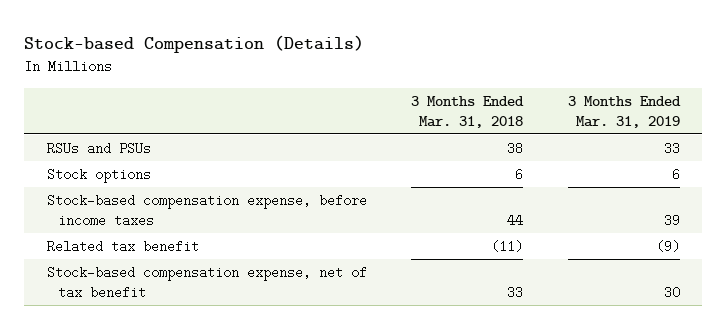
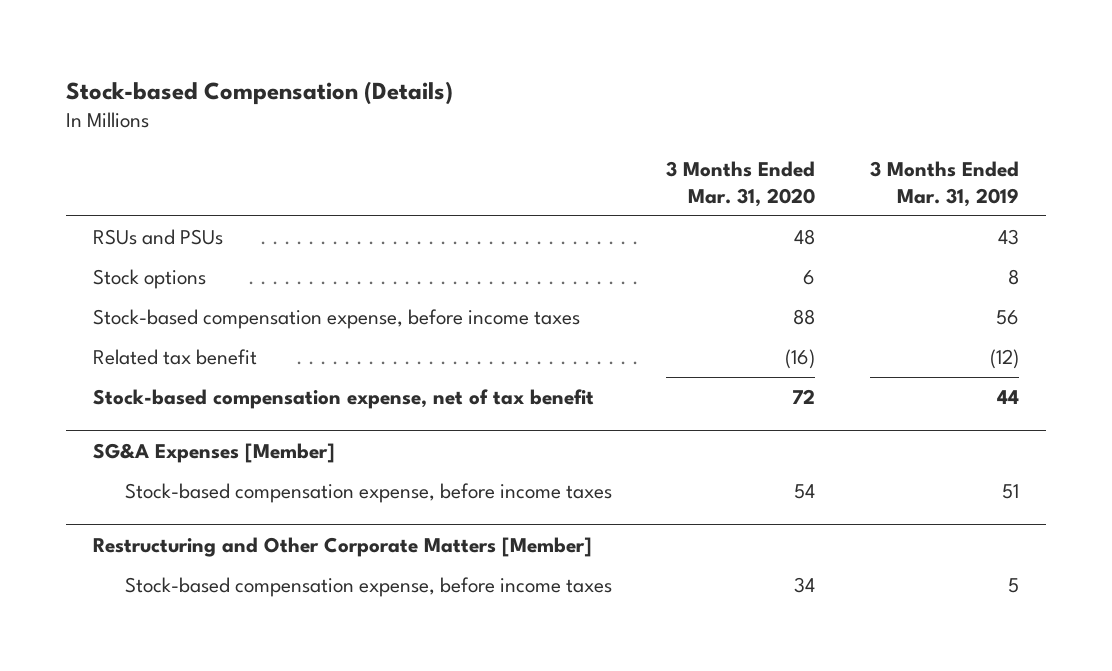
- | 3 Months Ended Mar. 31, 2018 | 3 Months Ended Mar. 31, 2019
+ | 3 Months Ended Mar. 31, 2020 | 3 Months Ended Mar. 31, 2019
- RSUs and PSUs | 38 | 33
- Stock options | 6 | 6
- Stock-based compensation expense, before income taxes | 44 | 39
- Related tax benefit | (11) | (9)
- Stock-based compensation expense, net of tax benefit | 33 | 30
+ RSUs and PSUs | 48 | 43
+ Stock options | 6 | 8
+ Stock-based compensation expense, before income taxes | 88 | 56
+ Related tax benefit | (16) | (12)
+ Stock-based compensation expense, net of tax benefit | 72 | 44
+ SG&A Expenses [Member]
+ Stock-based compensation expense, before income taxes | 54 | 51
+ Restructuring and Other Corporate Matters [Member]
+ Stock-based compensation expense, before income taxes | 34 | 5

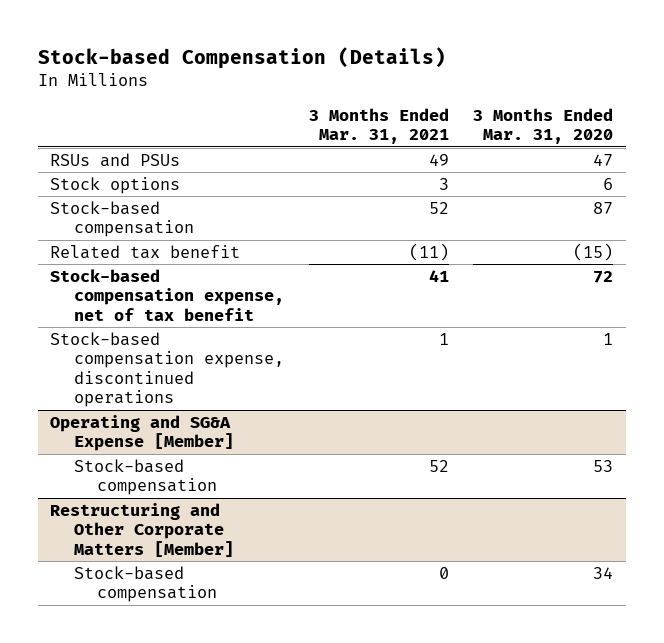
- | 3 Months Ended Mar. 31, 2020 | 3 Months Ended Mar. 31, 2019
+ | 3 Months Ended Mar. 31, 2021 | 3 Months Ended Mar. 31, 2020
- RSUs and PSUs | 48 | 43
+ RSUs and PSUs | 49 | 47
- Stock-based compensation expense, before income taxes | 88 | 56
- Related tax benefit | (16) | (12)
+ Stock-based compensation | 52 | 87
+ Related tax benefit | (11) | (15)
- SG&A Expenses [Member]
- Stock-based compensation expense, before income taxes | 54 | 51
+ Stock-based compensation expense, discontinued operations | 1 | 1
+ Operating and SG&A Expense [Member]
+ Stock-based compensation | 52 | 53
@ Restructuring and Other Corporate Matters [Member]
- Stock-based compensation expense, before income taxes | 34 | 5
+ Stock-based compensation | 0 | 34

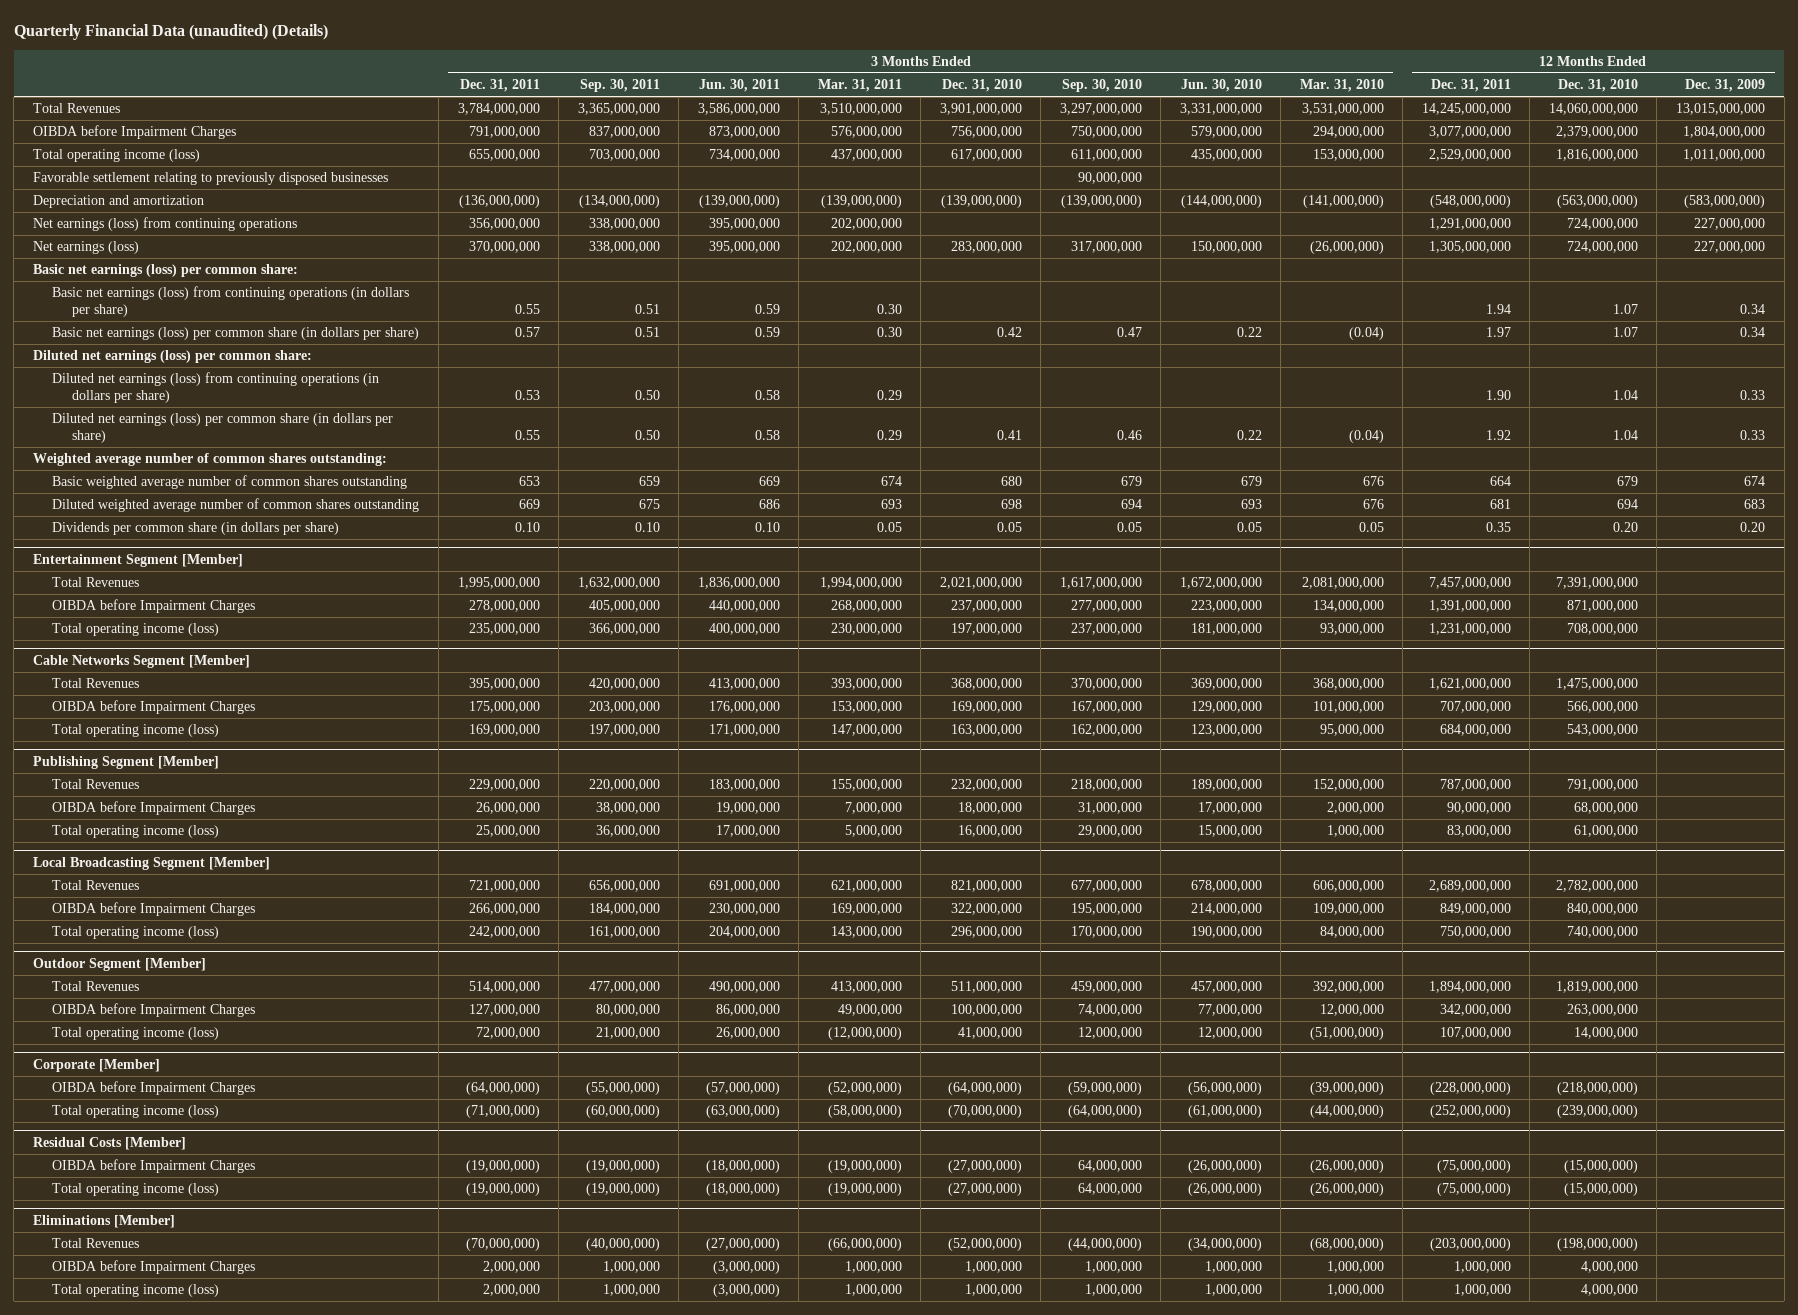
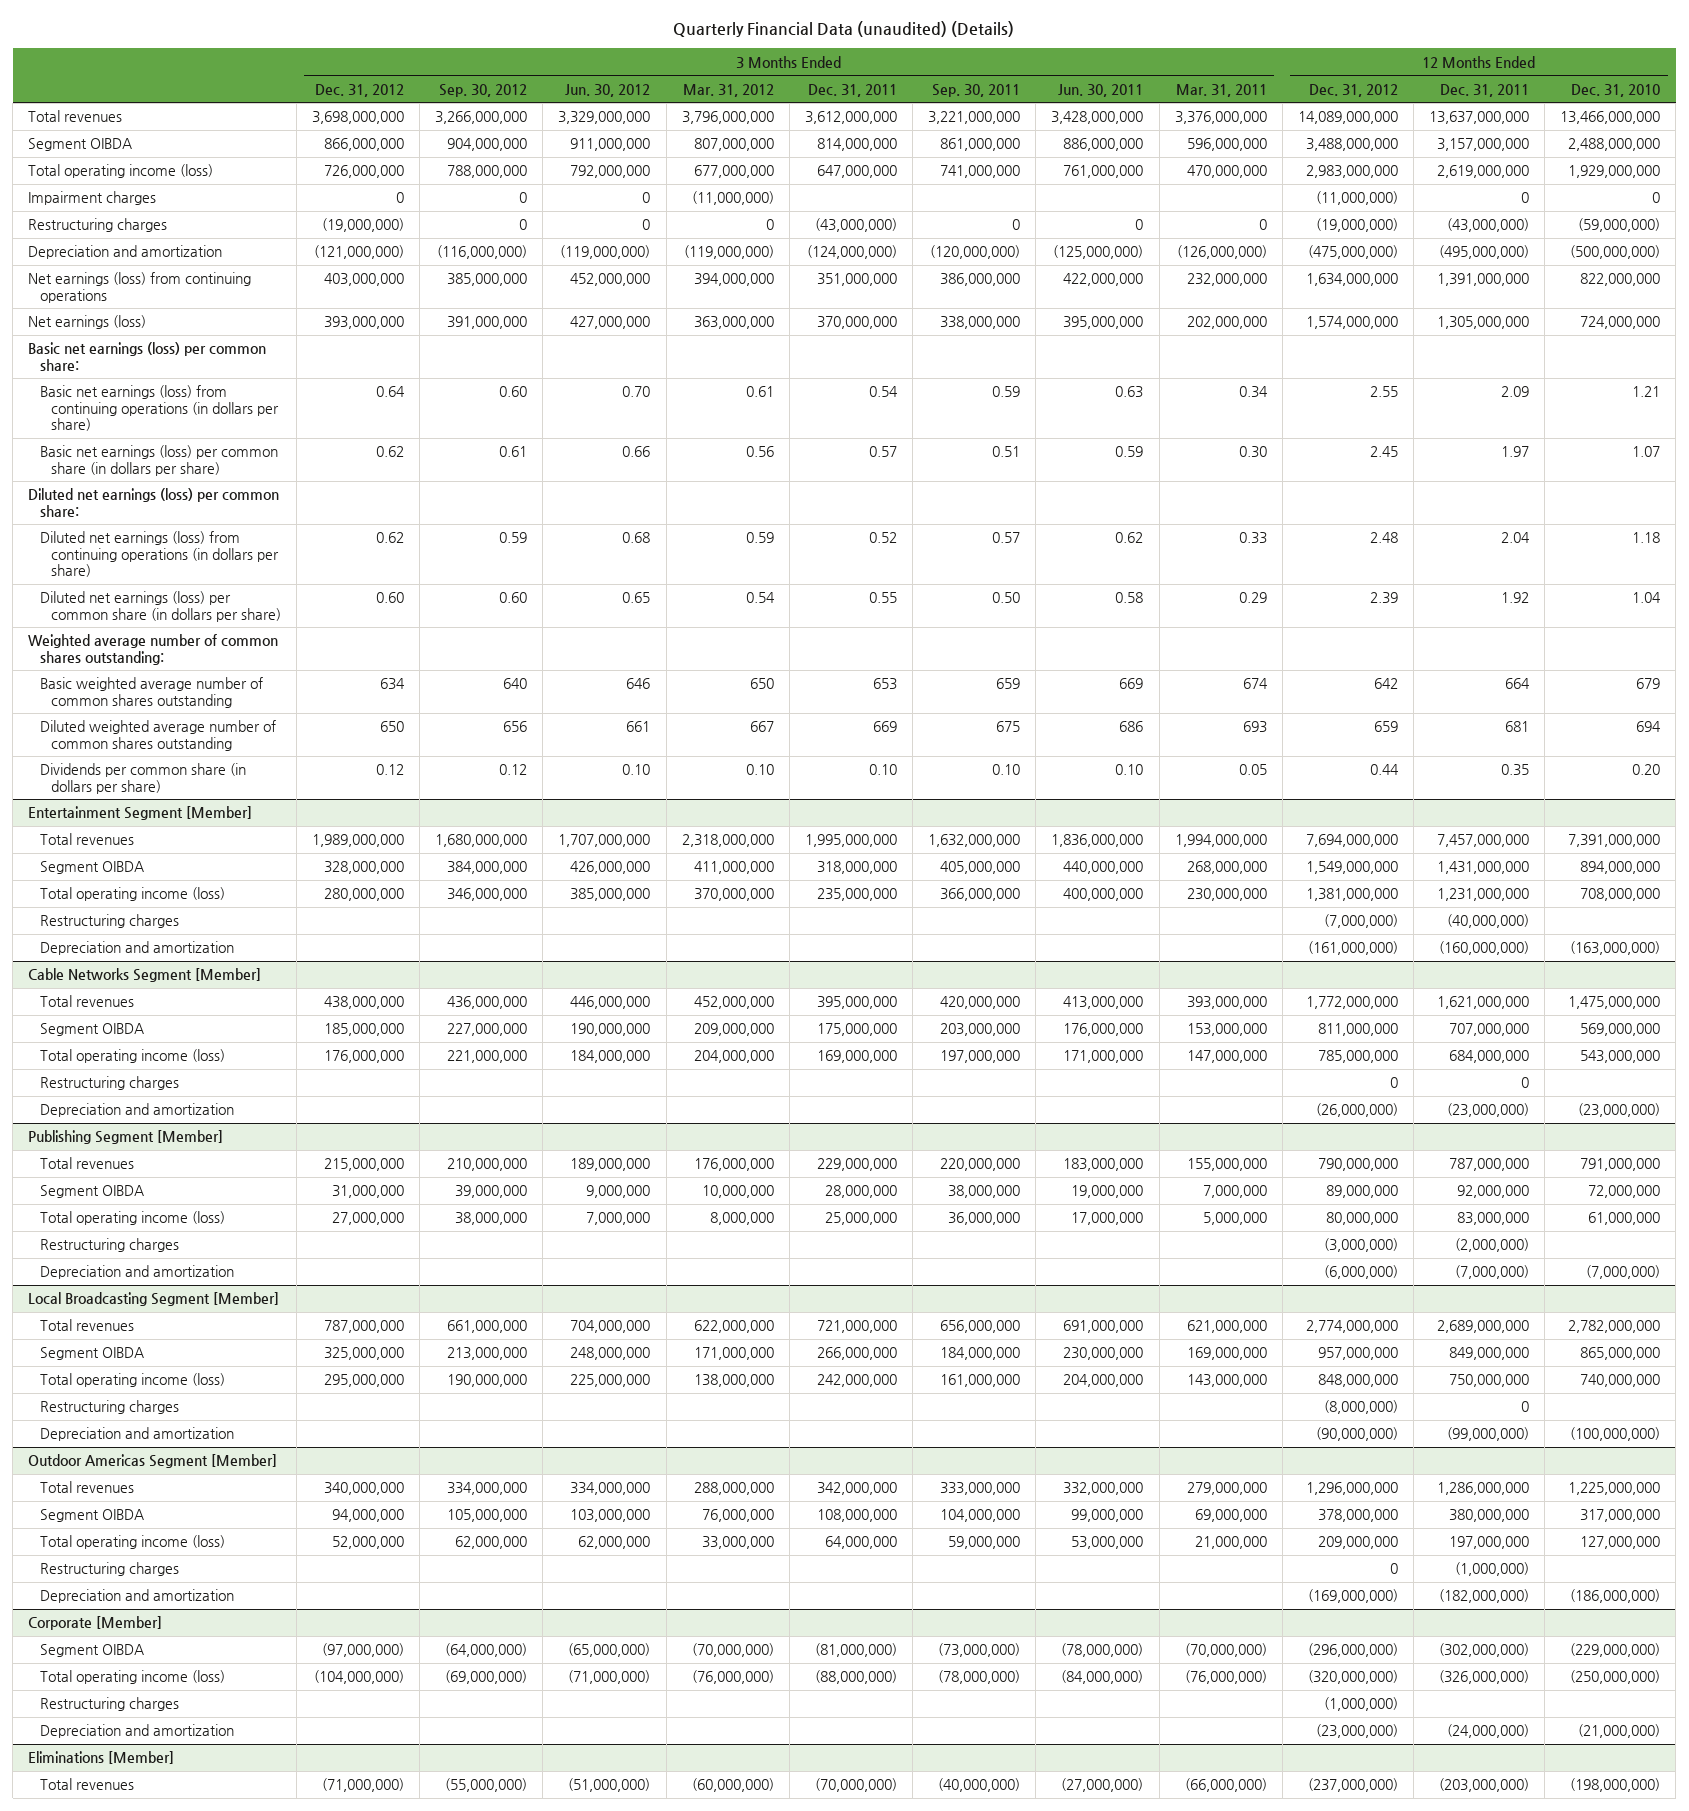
- | 3 Months Ended Dec. 31, 2011 | 3 Months Ended Sep. 30, 2011 | 3 Months Ended Jun. 30, 2011 | 3 Months Ended Mar. 31, 2011 | 3 Months Ended Dec. 31, 2010 | 3 Months Ended Sep. 30, 2010 | 3 Months Ended Jun. 30, 2010 | 3 Months Ended Mar. 31, 2010 | 12 Months Ended Dec. 31, 2011 | 12 Months Ended Dec. 31, 2010 | 12 Months Ended Dec. 31, 2009
+ | 3 Months Ended Dec. 31, 2012 | 3 Months Ended Sep. 30, 2012 | 3 Months Ended Jun. 30, 2012 | 3 Months Ended Mar. 31, 2012 | 3 Months Ended Dec. 31, 2011 | 3 Months Ended Sep. 30, 2011 | 3 Months Ended Jun. 30, 2011 | 3 Months Ended Mar. 31, 2011 | 12 Months Ended Dec. 31, 2012 | 12 Months Ended Dec. 31, 2011 | 12 Months Ended Dec. 31, 2010
- Total Revenues | 3,784,000,000 | 3,365,000,000 | 3,586,000,000 | 3,510,000,000 | 3,901,000,000 | 3,297,000,000 | 3,331,000,000 | 3,531,000,000 | 14,245,000,000 | 14,060,000,000 | 13,015,000,000
- OIBDA before Impairment Charges | 791,000,000 | 837,000,000 | 873,000,000 | 576,000,000 | 756,000,000 | 750,000,000 | 579,000,000 | 294,000,000 | 3,077,000,000 | 2,379,000,000 | 1,804,000,000
- Total operating income (loss) | 655,000,000 | 703,000,000 | 734,000,000 | 437,000,000 | 617,000,000 | 611,000,000 | 435,000,000 | 153,000,000 | 2,529,000,000 | 1,816,000,000 | 1,011,000,000
- Favorable settlement relating to previously disposed businesses | | | | | | 90,000,000 | | | | |
- Depreciation and amortization | (136,000,000) | (134,000,000) | (139,000,000) | (139,000,000) | (139,000,000) | (139,000,000) | (144,000,000) | (141,000,000) | (548,000,000) | (563,000,000) | (583,000,000)
- Net earnings (loss) from continuing operations | 356,000,000 | 338,000,000 | 395,000,000 | 202,000,000 | | | | | 1,291,000,000 | 724,000,000 | 227,000,000
+ Total revenues | 3,698,000,000 | 3,266,000,000 | 3,329,000,000 | 3,796,000,000 | 3,612,000,000 | 3,221,000,000 | 3,428,000,000 | 3,376,000,000 | 14,089,000,000 | 13,637,000,000 | 13,466,000,000
+ Segment OIBDA | 866,000,000 | 904,000,000 | 911,000,000 | 807,000,000 | 814,000,000 | 861,000,000 | 886,000,000 | 596,000,000 | 3,488,000,000 | 3,157,000,000 | 2,488,000,000
+ Total operating income (loss) | 726,000,000 | 788,000,000 | 792,000,000 | 677,000,000 | 647,000,000 | 741,000,000 | 761,000,000 | 470,000,000 | 2,983,000,000 | 2,619,000,000 | 1,929,000,000
+ Impairment charges | 0 | 0 | 0 | (11,000,000) | | | | | (11,000,000) | 0 | 0
+ Restructuring charges | (19,000,000) | 0 | 0 | 0 | (43,000,000) | 0 | 0 | 0 | (19,000,000) | (43,000,000) | (59,000,000)
+ Depreciation and amortization | (121,000,000) | (116,000,000) | (119,000,000) | (119,000,000) | (124,000,000) | (120,000,000) | (125,000,000) | (126,000,000) | (475,000,000) | (495,000,000) | (500,000,000)
+ Net earnings (loss) from continuing operations | 403,000,000 | 385,000,000 | 452,000,000 | 394,000,000 | 351,000,000 | 386,000,000 | 422,000,000 | 232,000,000 | 1,634,000,000 | 1,391,000,000 | 822,000,000
- Basic net earnings (loss) from continuing operations (in dollars per share) | 0.55 | 0.51 | 0.59 | 0.30 | | | | | 1.94 | 1.07 | 0.34
+ Basic net earnings (loss) from continuing operations (in dollars per share) | 0.64 | 0.60 | 0.70 | 0.61 | 0.54 | 0.59 | 0.63 | 0.34 | 2.55 | 2.09 | 1.21
- Diluted net earnings (loss) from continuing operations (in dollars per share) | 0.53 | 0.50 | 0.58 | 0.29 | | | | | 1.90 | 1.04 | 0.33
+ Diluted net earnings (loss) from continuing operations (in dollars per share) | 0.62 | 0.59 | 0.68 | 0.59 | 0.52 | 0.57 | 0.62 | 0.33 | 2.48 | 2.04 | 1.18
@ Entertainment Segment [Member]
- Total Revenues | 1,995,000,000 | 1,632,000,000 | 1,836,000,000 | 1,994,000,000 | 2,021,000,000 | 1,617,000,000 | 1,672,000,000 | 2,081,000,000 | 7,457,000,000 | 7,391,000,000 |
- OIBDA before Impairment Charges | 278,000,000 | 405,000,000 | 440,000,000 | 268,000,000 | 237,000,000 | 277,000,000 | 223,000,000 | 134,000,000 | 1,391,000,000 | 871,000,000 |
+ Total revenues | 1,989,000,000 | 1,680,000,000 | 1,707,000,000 | 2,318,000,000 | 1,995,000,000 | 1,632,000,000 | 1,836,000,000 | 1,994,000,000 | 7,694,000,000 | 7,457,000,000 | 7,391,000,000
+ Segment OIBDA | 328,000,000 | 384,000,000 | 426,000,000 | 411,000,000 | 318,000,000 | 405,000,000 | 440,000,000 | 268,000,000 | 1,549,000,000 | 1,431,000,000 | 894,000,000
+ Restructuring charges | | | | | | | | | (7,000,000) | (40,000,000) |
+ Depreciation and amortization | | | | | | | | | (161,000,000) | (160,000,000) | (163,000,000)
@ Cable Networks Segment [Member]
- Total Revenues | 395,000,000 | 420,000,000 | 413,000,000 | 393,000,000 | 368,000,000 | 370,000,000 | 369,000,000 | 368,000,000 | 1,621,000,000 | 1,475,000,000 |
- OIBDA before Impairment Charges | 175,000,000 | 203,000,000 | 176,000,000 | 153,000,000 | 169,000,000 | 167,000,000 | 129,000,000 | 101,000,000 | 707,000,000 | 566,000,000 |
+ Total revenues | 438,000,000 | 436,000,000 | 446,000,000 | 452,000,000 | 395,000,000 | 420,000,000 | 413,000,000 | 393,000,000 | 1,772,000,000 | 1,621,000,000 | 1,475,000,000
+ Segment OIBDA | 185,000,000 | 227,000,000 | 190,000,000 | 209,000,000 | 175,000,000 | 203,000,000 | 176,000,000 | 153,000,000 | 811,000,000 | 707,000,000 | 569,000,000
+ Restructuring charges | | | | | | | | | 0 | 0 |
+ Depreciation and amortization | | | | | | | | | (26,000,000) | (23,000,000) | (23,000,000)
@ Publishing Segment [Member]
- Total Revenues | 229,000,000 | 220,000,000 | 183,000,000 | 155,000,000 | 232,000,000 | 218,000,000 | 189,000,000 | 152,000,000 | 787,000,000 | 791,000,000 |
- OIBDA before Impairment Charges | 26,000,000 | 38,000,000 | 19,000,000 | 7,000,000 | 18,000,000 | 31,000,000 | 17,000,000 | 2,000,000 | 90,000,000 | 68,000,000 |
+ Total revenues | 215,000,000 | 210,000,000 | 189,000,000 | 176,000,000 | 229,000,000 | 220,000,000 | 183,000,000 | 155,000,000 | 790,000,000 | 787,000,000 | 791,000,000
+ Segment OIBDA | 31,000,000 | 39,000,000 | 9,000,000 | 10,000,000 | 28,000,000 | 38,000,000 | 19,000,000 | 7,000,000 | 89,000,000 | 92,000,000 | 72,000,000
+ Restructuring charges | | | | | | | | | (3,000,000) | (2,000,000) |
+ Depreciation and amortization | | | | | | | | | (6,000,000) | (7,000,000) | (7,000,000)
@ Local Broadcasting Segment [Member]
- Total Revenues | 721,000,000 | 656,000,000 | 691,000,000 | 621,000,000 | 821,000,000 | 677,000,000 | 678,000,000 | 606,000,000 | 2,689,000,000 | 2,782,000,000 |
- OIBDA before Impairment Charges | 266,000,000 | 184,000,000 | 230,000,000 | 169,000,000 | 322,000,000 | 195,000,000 | 214,000,000 | 109,000,000 | 849,000,000 | 840,000,000 |
+ Total revenues | 787,000,000 | 661,000,000 | 704,000,000 | 622,000,000 | 721,000,000 | 656,000,000 | 691,000,000 | 621,000,000 | 2,774,000,000 | 2,689,000,000 | 2,782,000,000
+ Segment OIBDA | 325,000,000 | 213,000,000 | 248,000,000 | 171,000,000 | 266,000,000 | 184,000,000 | 230,000,000 | 169,000,000 | 957,000,000 | 849,000,000 | 865,000,000
- Outdoor Segment [Member]
- Total Revenues | 514,000,000 | 477,000,000 | 490,000,000 | 413,000,000 | 511,000,000 | 459,000,000 | 457,000,000 | 392,000,000 | 1,894,000,000 | 1,819,000,000 |
- OIBDA before Impairment Charges | 127,000,000 | 80,000,000 | 86,000,000 | 49,000,000 | 100,000,000 | 74,000,000 | 77,000,000 | 12,000,000 | 342,000,000 | 263,000,000 |
- Total operating income (loss) | 72,000,000 | 21,000,000 | 26,000,000 | (12,000,000) | 41,000,000 | 12,000,000 | 12,000,000 | (51,000,000) | 107,000,000 | 14,000,000 |
@ Local Broadcasting Segment [Member]
+ Restructuring charges | | | | | | | | | (8,000,000) | 0 |
+ Depreciation and amortization | | | | | | | | | (90,000,000) | (99,000,000) | (100,000,000)
+ Outdoor Americas Segment [Member]
+ Total revenues | 340,000,000 | 334,000,000 | 334,000,000 | 288,000,000 | 342,000,000 | 333,000,000 | 332,000,000 | 279,000,000 | 1,296,000,000 | 1,286,000,000 | 1,225,000,000
+ Segment OIBDA | 94,000,000 | 105,000,000 | 103,000,000 | 76,000,000 | 108,000,000 | 104,000,000 | 99,000,000 | 69,000,000 | 378,000,000 | 380,000,000 | 317,000,000
+ Total operating income (loss) | 52,000,000 | 62,000,000 | 62,000,000 | 33,000,000 | 64,000,000 | 59,000,000 | 53,000,000 | 21,000,000 | 209,000,000 | 197,000,000 | 127,000,000
+ Restructuring charges | | | | | | | | | 0 | (1,000,000) |
+ Depreciation and amortization | | | | | | | | | (169,000,000) | (182,000,000) | (186,000,000)
@ Corporate [Member]
- OIBDA before Impairment Charges | (64,000,000) | (55,000,000) | (57,000,000) | (52,000,000) | (64,000,000) | (59,000,000) | (56,000,000) | (39,000,000) | (228,000,000) | (218,000,000) |
- Total operating income (loss) | (71,000,000) | (60,000,000) | (63,000,000) | (58,000,000) | (70,000,000) | (64,000,000) | (61,000,000) | (44,000,000) | (252,000,000) | (239,000,000) |
- Residual Costs [Member]
- OIBDA before Impairment Charges | (19,000,000) | (19,000,000) | (18,000,000) | (19,000,000) | (27,000,000) | 64,000,000 | (26,000,000) | (26,000,000) | (75,000,000) | (15,000,000) |
- Total operating income (loss) | (19,000,000) | (19,000,000) | (18,000,000) | (19,000,000) | (27,000,000) | 64,000,000 | (26,000,000) | (26,000,000) | (75,000,000) | (15,000,000) |
@ Corporate [Member]
+ Segment OIBDA | (97,000,000) | (64,000,000) | (65,000,000) | (70,000,000) | (81,000,000) | (73,000,000) | (78,000,000) | (70,000,000) | (296,000,000) | (302,000,000) | (229,000,000)
+ Total operating income (loss) | (104,000,000) | (69,000,000) | (71,000,000) | (76,000,000) | (88,000,000) | (78,000,000) | (84,000,000) | (76,000,000) | (320,000,000) | (326,000,000) | (250,000,000)
+ Restructuring charges | | | | | | | | | (1,000,000) | |
+ Depreciation and amortization | | | | | | | | | (23,000,000) | (24,000,000) | (21,000,000)
@ Eliminations [Member]
- Total Revenues | (70,000,000) | (40,000,000) | (27,000,000) | (66,000,000) | (52,000,000) | (44,000,000) | (34,000,000) | (68,000,000) | (203,000,000) | (198,000,000) |
- OIBDA before Impairment Charges | 2,000,000 | 1,000,000 | (3,000,000) | 1,000,000 | 1,000,000 | 1,000,000 | 1,000,000 | 1,000,000 | 1,000,000 | 4,000,000 |
- Total operating income (loss) | 2,000,000 | 1,000,000 | (3,000,000) | 1,000,000 | 1,000,000 | 1,000,000 | 1,000,000 | 1,000,000 | 1,000,000 | 4,000,000 |
+ Total revenues | (71,000,000) | (55,000,000) | (51,000,000) | (60,000,000) | (70,000,000) | (40,000,000) | (27,000,000) | (66,000,000) | (237,000,000) | (203,000,000) | (198,000,000)

